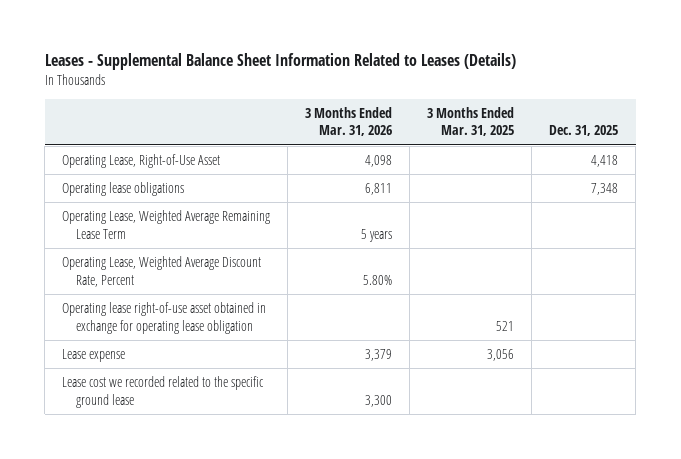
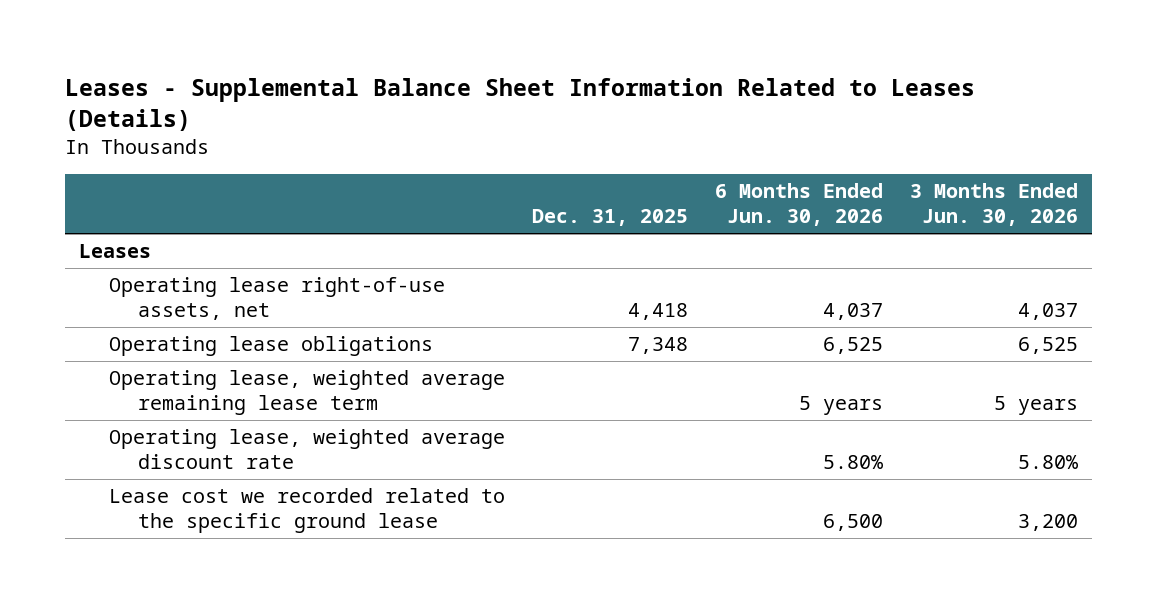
- | 3 Months Ended Mar. 31, 2026 | 3 Months Ended Mar. 31, 2025 | Dec. 31, 2025
+ | Dec. 31, 2025 | 6 Months Ended Jun. 30, 2026 | 3 Months Ended Jun. 30, 2026
- Operating Lease, Right-of-Use Asset | 4,098 | | 4,418
+ Leases
+ Operating lease right-of-use assets, net | 4,418 | 4,037 | 4,037
- Operating Lease, Weighted Average Remaining Lease Term | 5 years | |
- Operating Lease, Weighted Average Discount Rate, Percent | 5.80% | |
- Operating lease right-of-use asset obtained in exchange for operating lease obligation | | 521 |
- Lease expense | 3,379 | 3,056 |
+ Operating lease, weighted average remaining lease term | | 5 years | 5 years
+ Operating lease, weighted average discount rate | | 5.80% | 5.80%

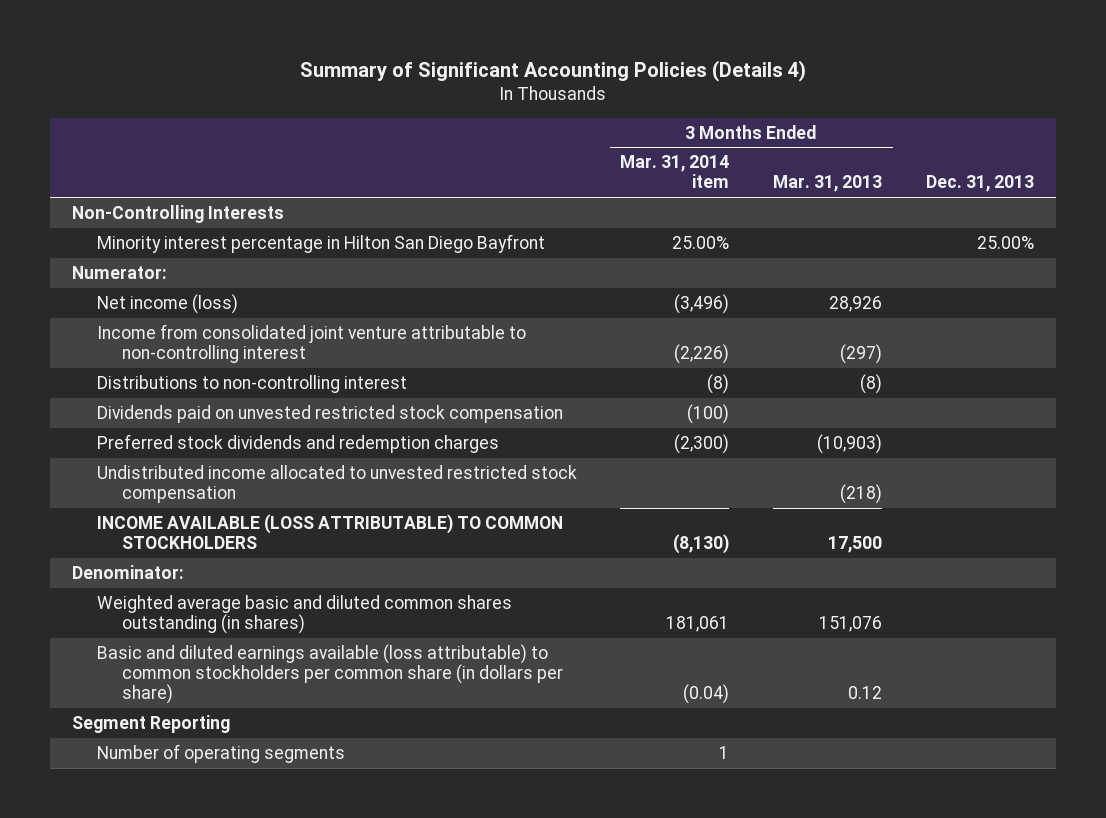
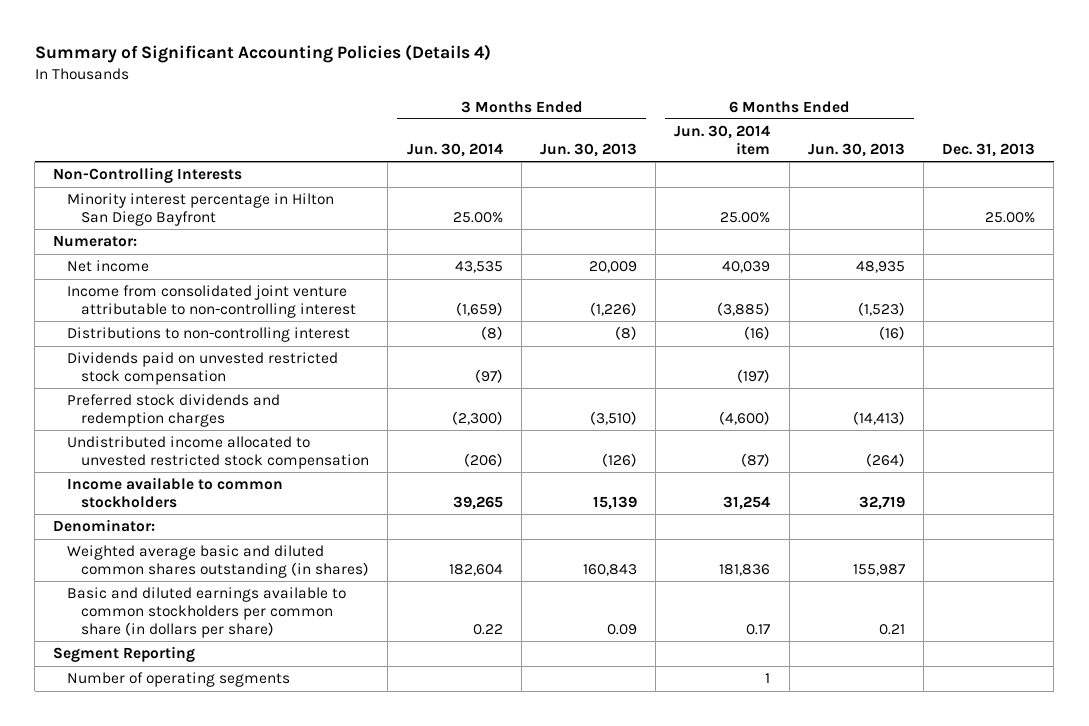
- | 3 Months Ended Mar. 31, 2014 item | 3 Months Ended Mar. 31, 2013 | Dec. 31, 2013
+ | 3 Months Ended Jun. 30, 2014 | 3 Months Ended Jun. 30, 2013 | 6 Months Ended Jun. 30, 2014 item | 6 Months Ended Jun. 30, 2013 | Dec. 31, 2013
- Net income (loss) | (3,496) | 28,926 |
+ Net income | 43,535 | 20,009 | 40,039 | 48,935 |
- INCOME AVAILABLE (LOSS ATTRIBUTABLE) TO COMMON STOCKHOLDERS | (8,130) | 17,500 |
+ Income available to common stockholders | 39,265 | 15,139 | 31,254 | 32,719 |
- Basic and diluted earnings available (loss attributable) to common stockholders per common share (in dollars per share) | (0.04) | 0.12 |
+ Basic and diluted earnings available to common stockholders per common share (in dollars per share) | 0.22 | 0.09 | 0.17 | 0.21 |

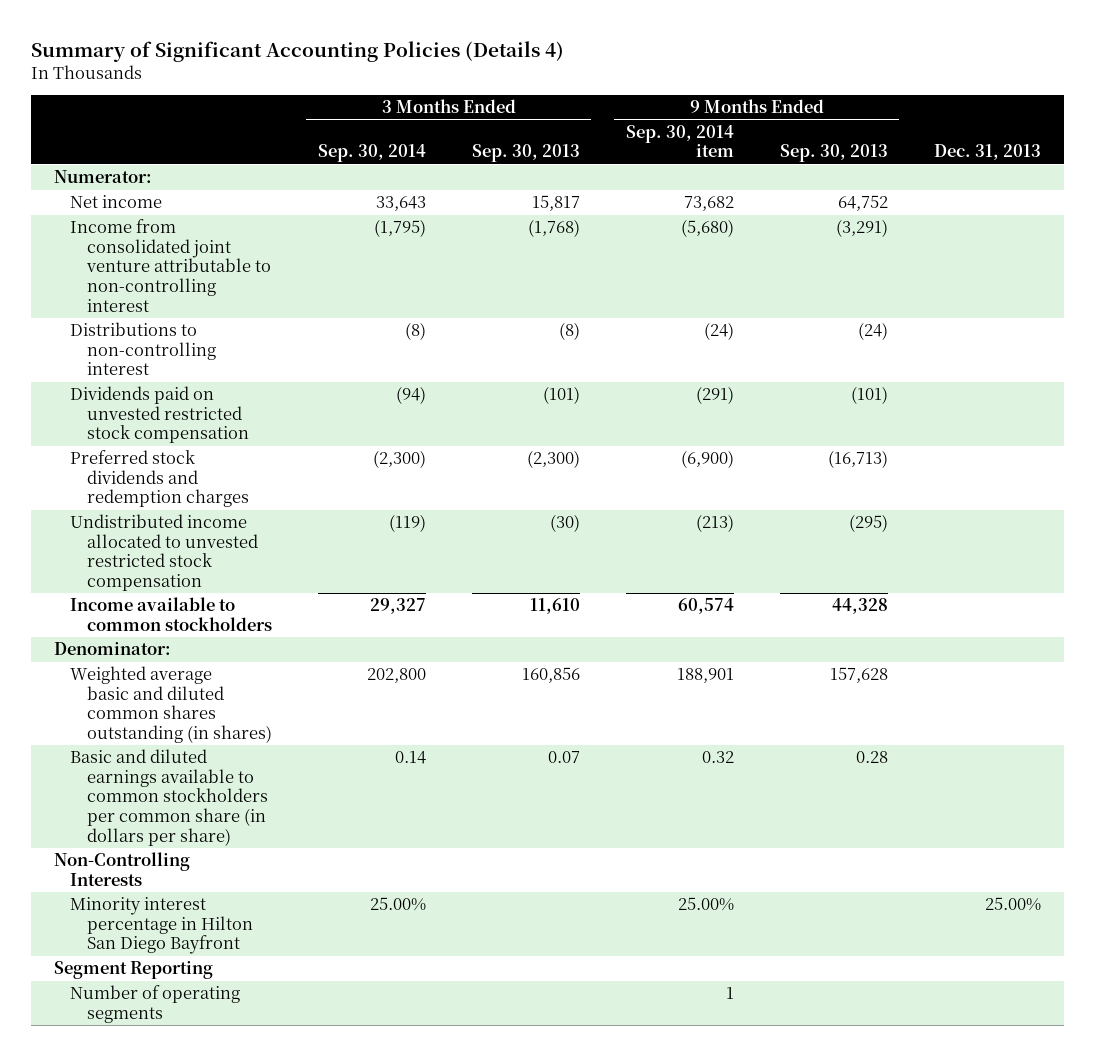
- | 3 Months Ended Jun. 30, 2014 | 3 Months Ended Jun. 30, 2013 | 6 Months Ended Jun. 30, 2014 item | 6 Months Ended Jun. 30, 2013 | Dec. 31, 2013
+ | 3 Months Ended Sep. 30, 2014 | 3 Months Ended Sep. 30, 2013 | 9 Months Ended Sep. 30, 2014 item | 9 Months Ended Sep. 30, 2013 | Dec. 31, 2013
moved down: Non-Controlling Interests
moved down: Minority interest percentage in Hilton San Diego Bayfront | 25.00% | | 25.00% | | 25.00%

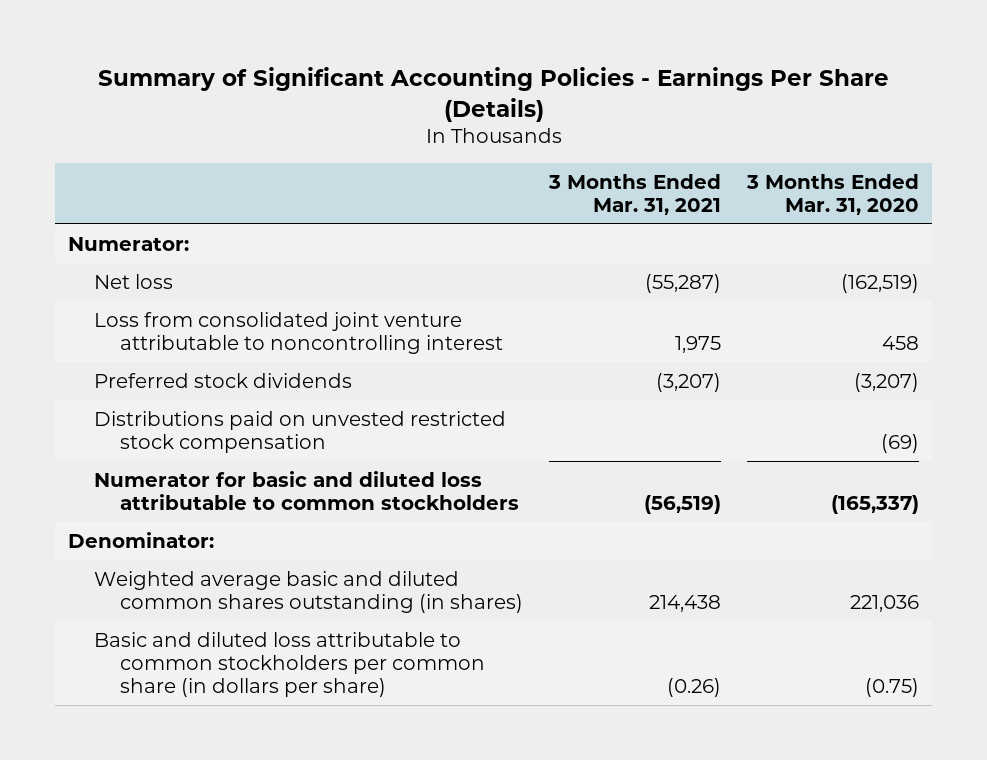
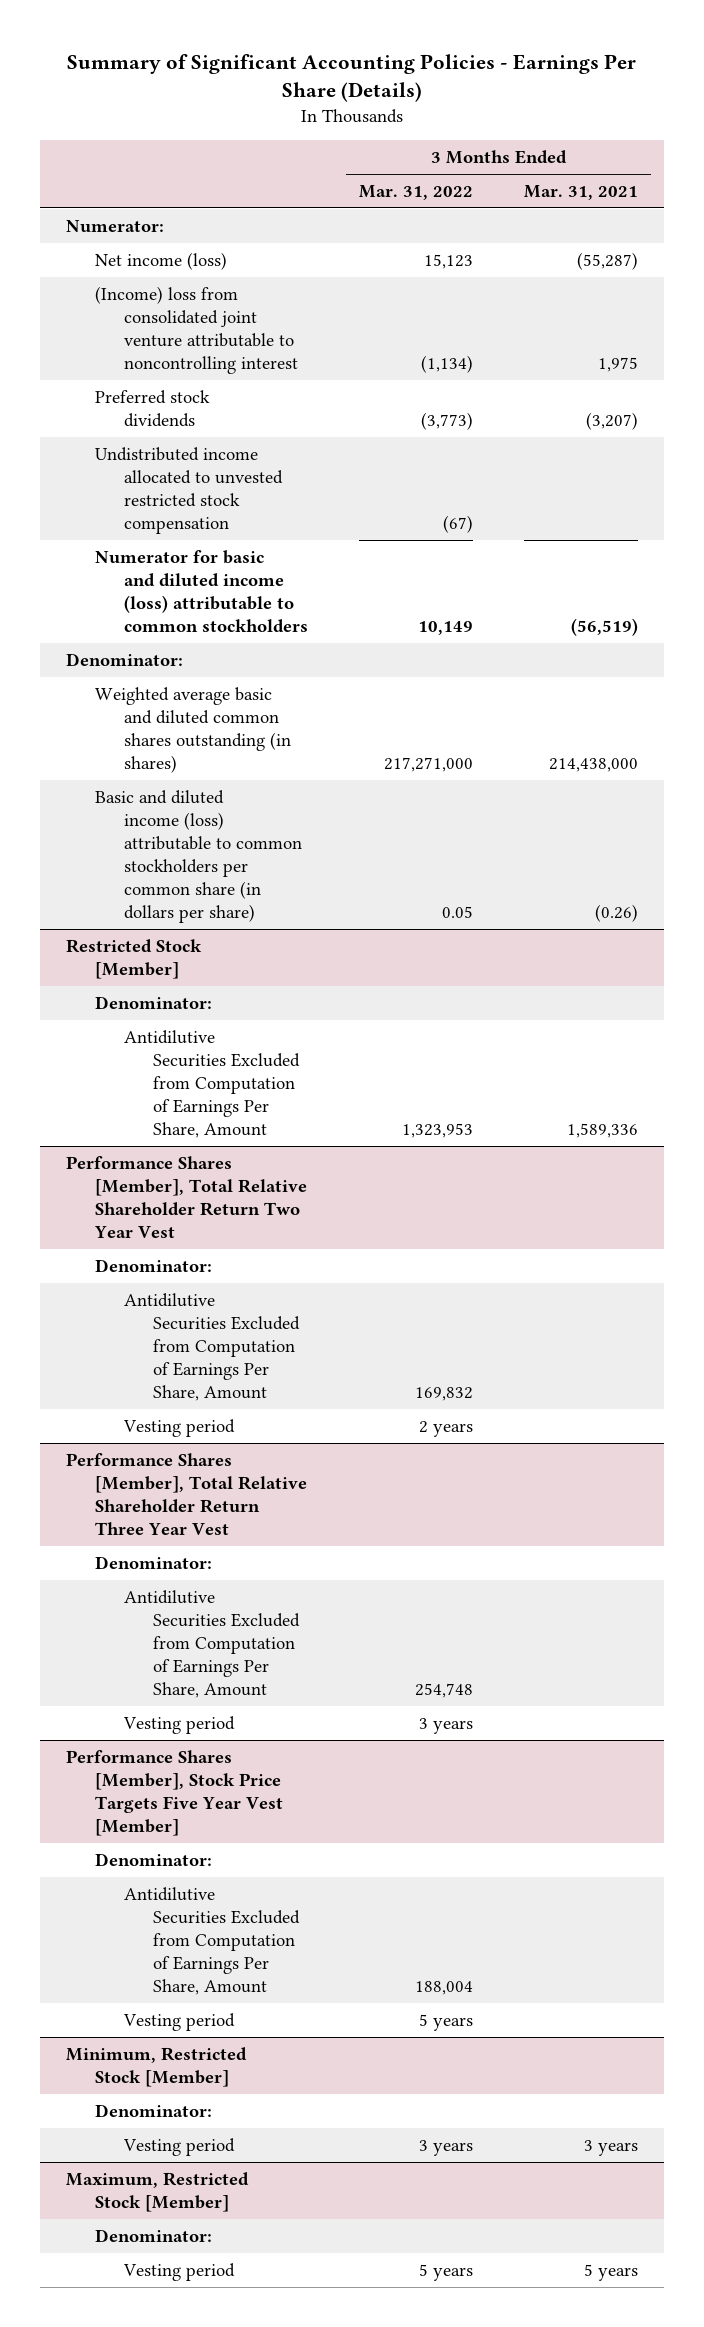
- | 3 Months Ended Mar. 31, 2021 | 3 Months Ended Mar. 31, 2020
+ | 3 Months Ended Mar. 31, 2022 | 3 Months Ended Mar. 31, 2021
- Net loss | (55,287) | (162,519)
- Loss from consolidated joint venture attributable to noncontrolling interest | 1,975 | 458
+ Net income (loss) | 15,123 | (55,287)
+ (Income) loss from consolidated joint venture attributable to noncontrolling interest | (1,134) | 1,975
- Distributions paid on unvested restricted stock compensation | | (69)
- Numerator for basic and diluted loss attributable to common stockholders | (56,519) | (165,337)
+ Undistributed income allocated to unvested restricted stock compensation | (67) |
+ Numerator for basic and diluted income (loss) attributable to common stockholders | 10,149 | (56,519)
- Weighted average basic and diluted common shares outstanding (in shares) | 214,438 | 221,036
- Basic and diluted loss attributable to common stockholders per common share (in dollars per share) | (0.26) | (0.75)
+ Weighted average basic and diluted common shares outstanding (in shares) | 217,271,000 | 214,438,000
+ Basic and diluted income (loss) attributable to common stockholders per common share (in dollars per share) | 0.05 | (0.26)
+ Restricted Stock [Member]
+ Denominator:
+ Antidilutive Securities Excluded from Computation of Earnings Per Share, Amount | 1,323,953 | 1,589,336
+ Performance Shares [Member], Total Relative Shareholder Return Two Year Vest
+ Denominator:
+ Antidilutive Securities Excluded from Computation of Earnings Per Share, Amount | 169,832 |
+ Vesting period | 2 years |
+ Performance Shares [Member], Total Relative Shareholder Return Three Year Vest
+ Denominator:
+ Antidilutive Securities Excluded from Computation of Earnings Per Share, Amount | 254,748 |
+ Vesting period | 3 years |
+ Performance Shares [Member], Stock Price Targets Five Year Vest [Member]
+ Denominator:
+ Antidilutive Securities Excluded from Computation of Earnings Per Share, Amount | 188,004 |
+ Vesting period | 5 years |
+ Minimum, Restricted Stock [Member]
+ Denominator:
+ Vesting period | 3 years | 3 years
+ Maximum, Restricted Stock [Member]
+ Denominator:
+ Vesting period | 5 years | 5 years

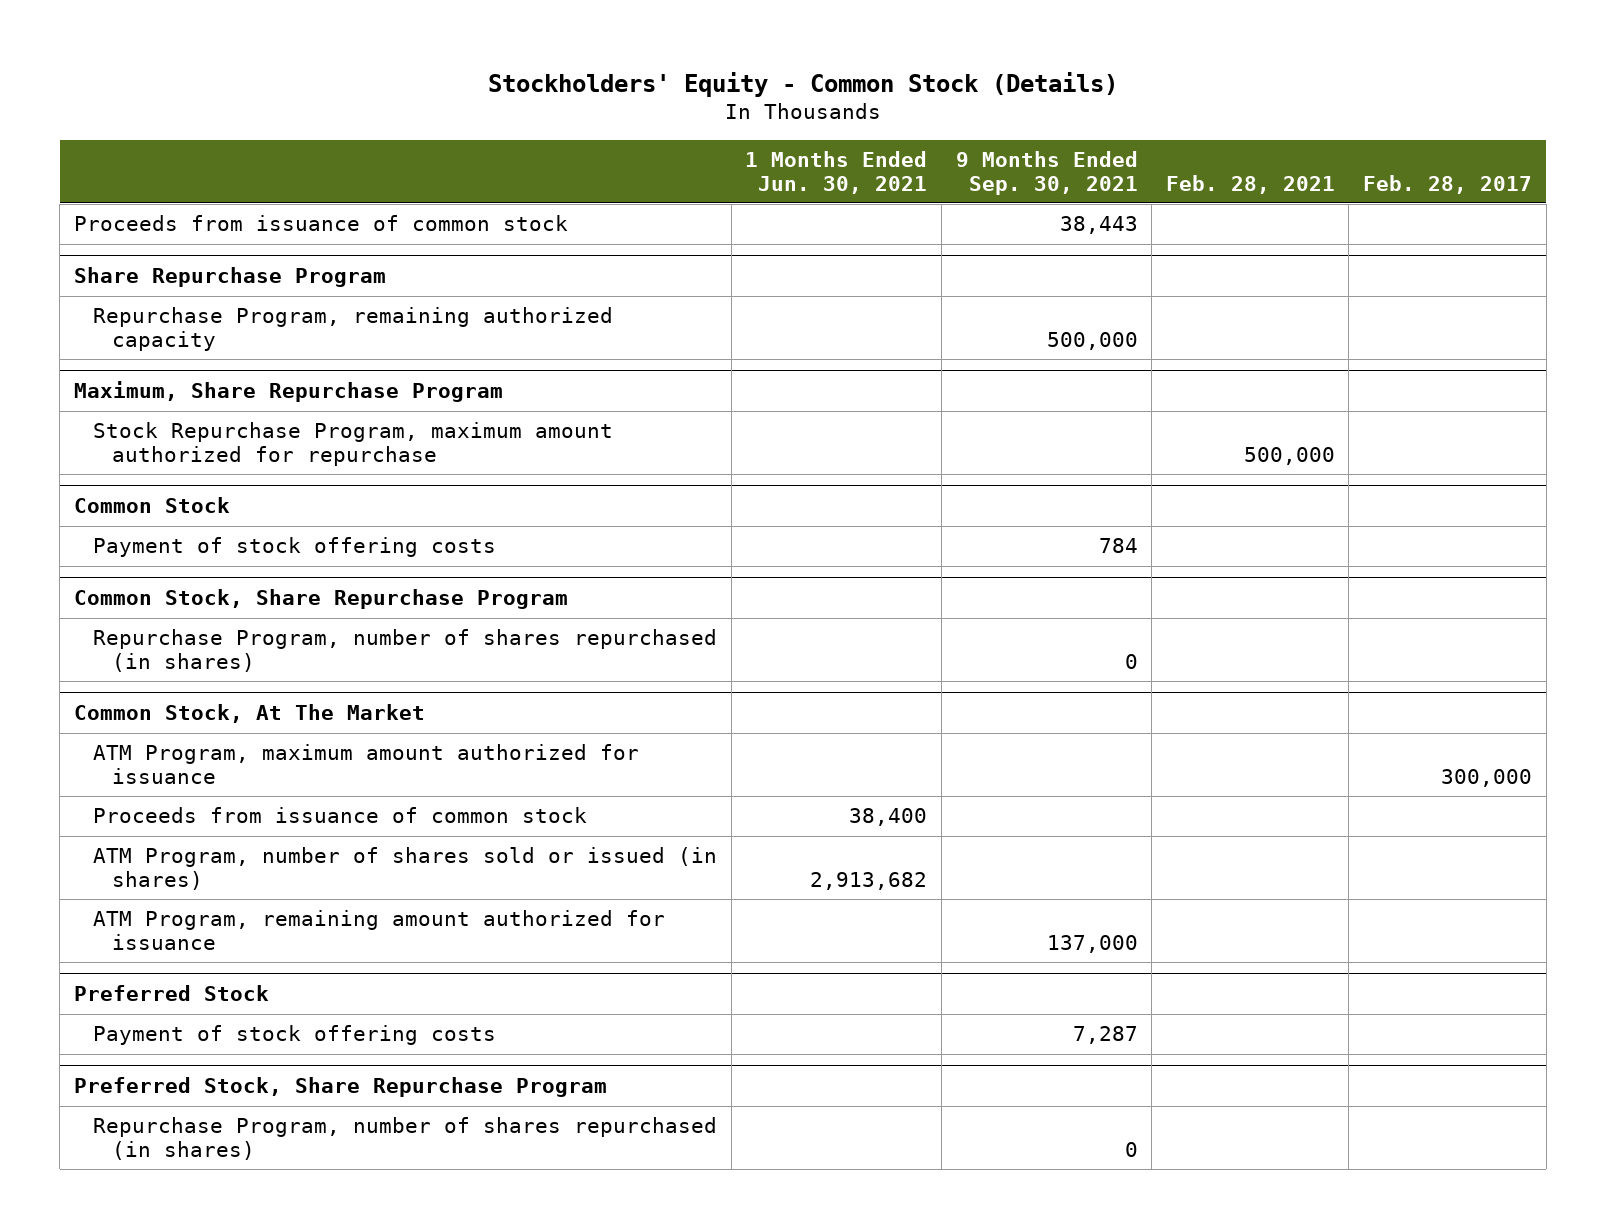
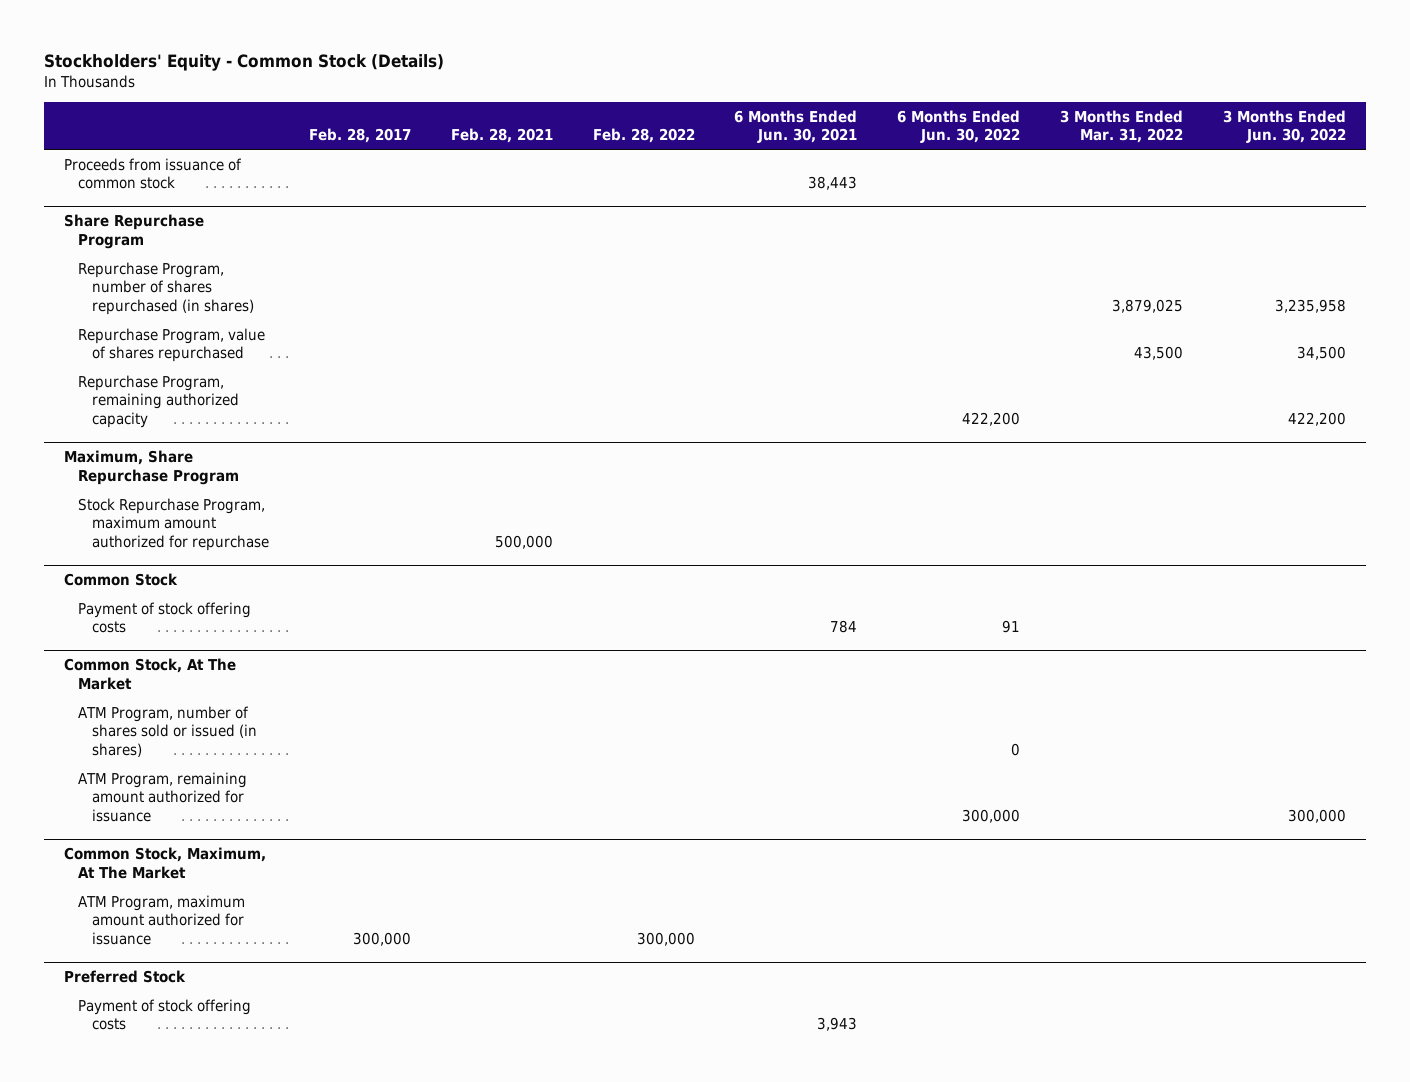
- | 1 Months Ended Jun. 30, 2021 | 9 Months Ended Sep. 30, 2021 | Feb. 28, 2021 | Feb. 28, 2017
+ | Feb. 28, 2017 | Feb. 28, 2021 | Feb. 28, 2022 | 6 Months Ended Jun. 30, 2021 | 6 Months Ended Jun. 30, 2022 | 3 Months Ended Mar. 31, 2022 | 3 Months Ended Jun. 30, 2022
@ Share Repurchase Program
+ Repurchase Program, number of shares repurchased (in shares) | | | | | | 3,879,025 | 3,235,958
+ Repurchase Program, value of shares repurchased | | | | | | 43,500 | 34,500
- Common Stock, Share Repurchase Program
- Repurchase Program, number of shares repurchased (in shares) | | 0 | |
@ Common Stock, At The Market
- ATM Program, maximum amount authorized for issuance | | | | 300,000
- Proceeds from issuance of common stock | 38,400 | | |
+ Common Stock, Maximum, At The Market
+ ATM Program, maximum amount authorized for issuance | 300,000 | | 300,000 | | | |
- Preferred Stock, Share Repurchase Program
- Repurchase Program, number of shares repurchased (in shares) | | 0 | |

